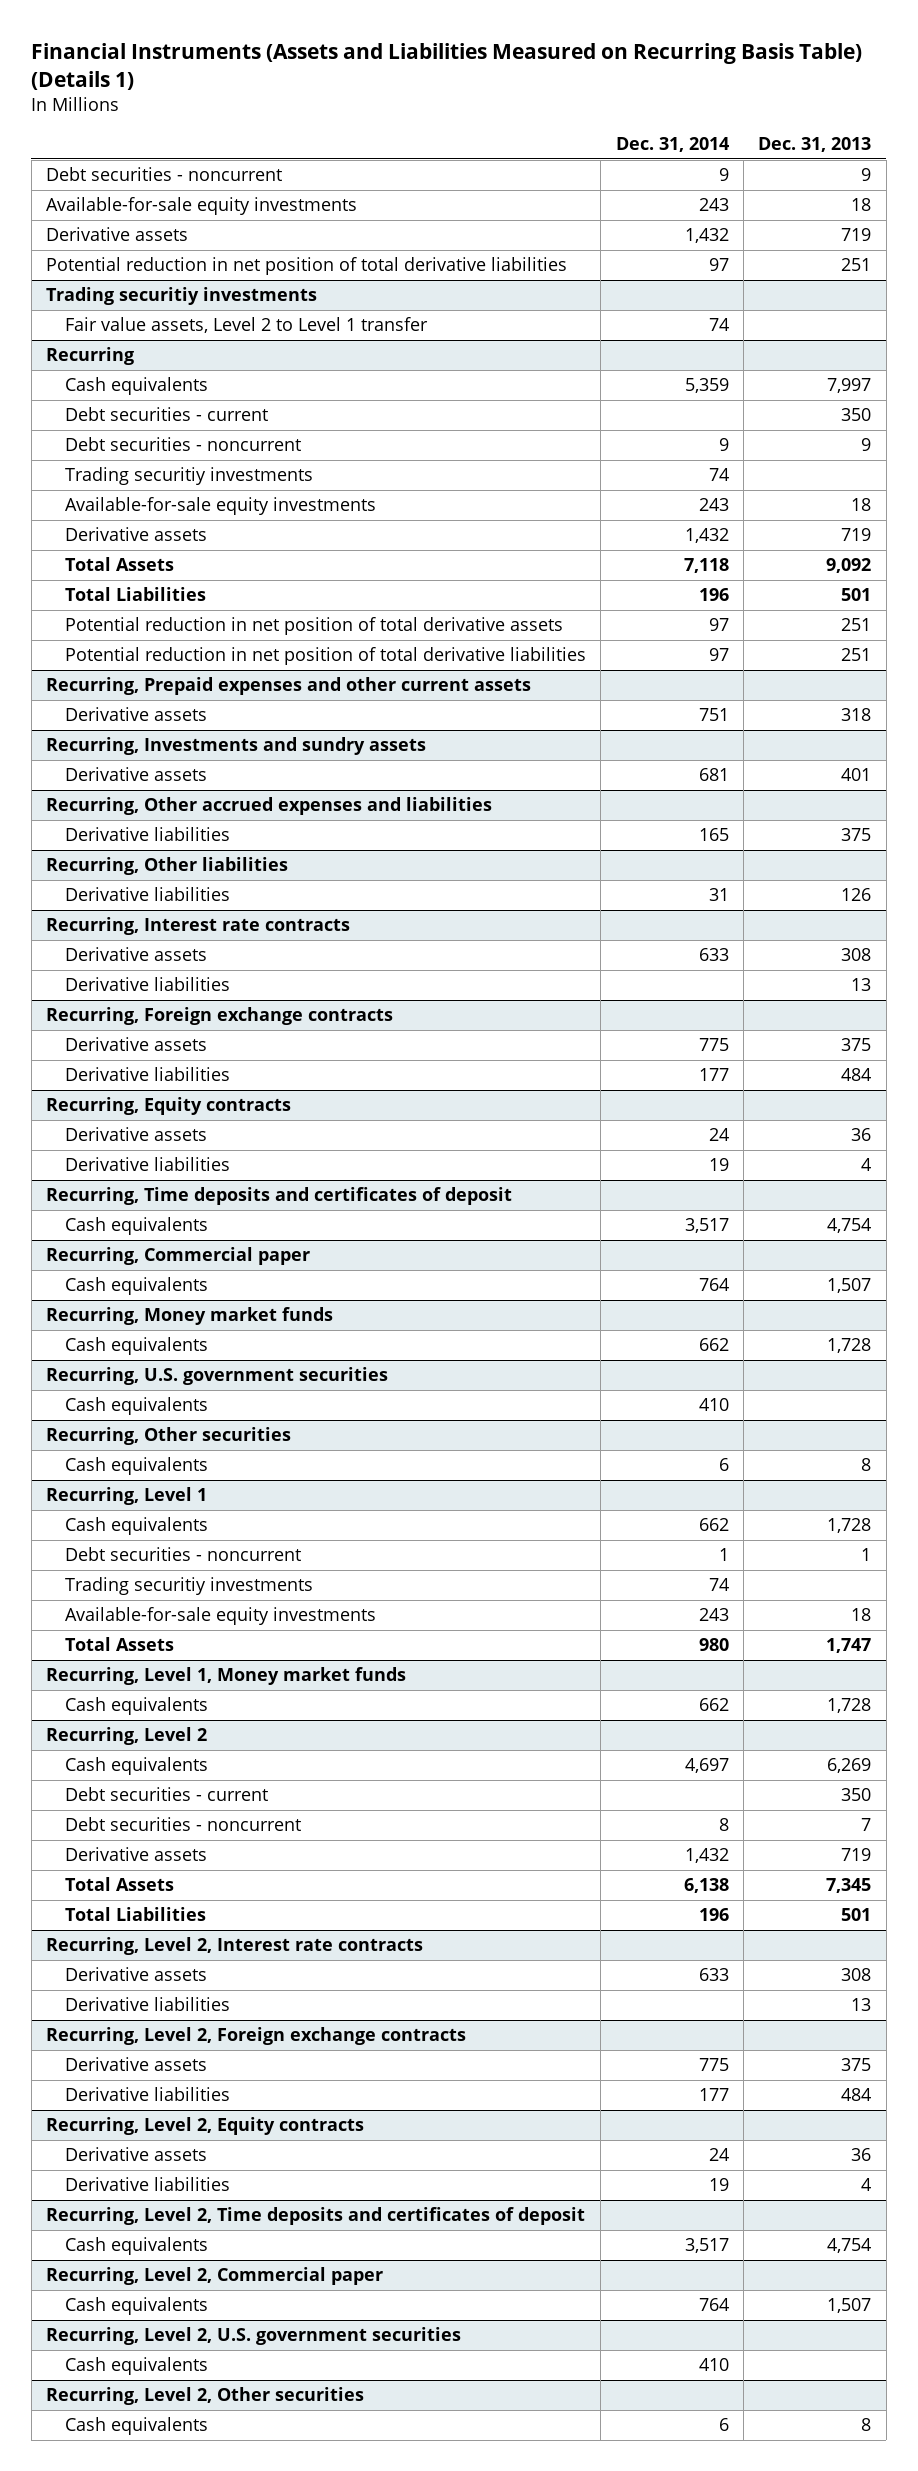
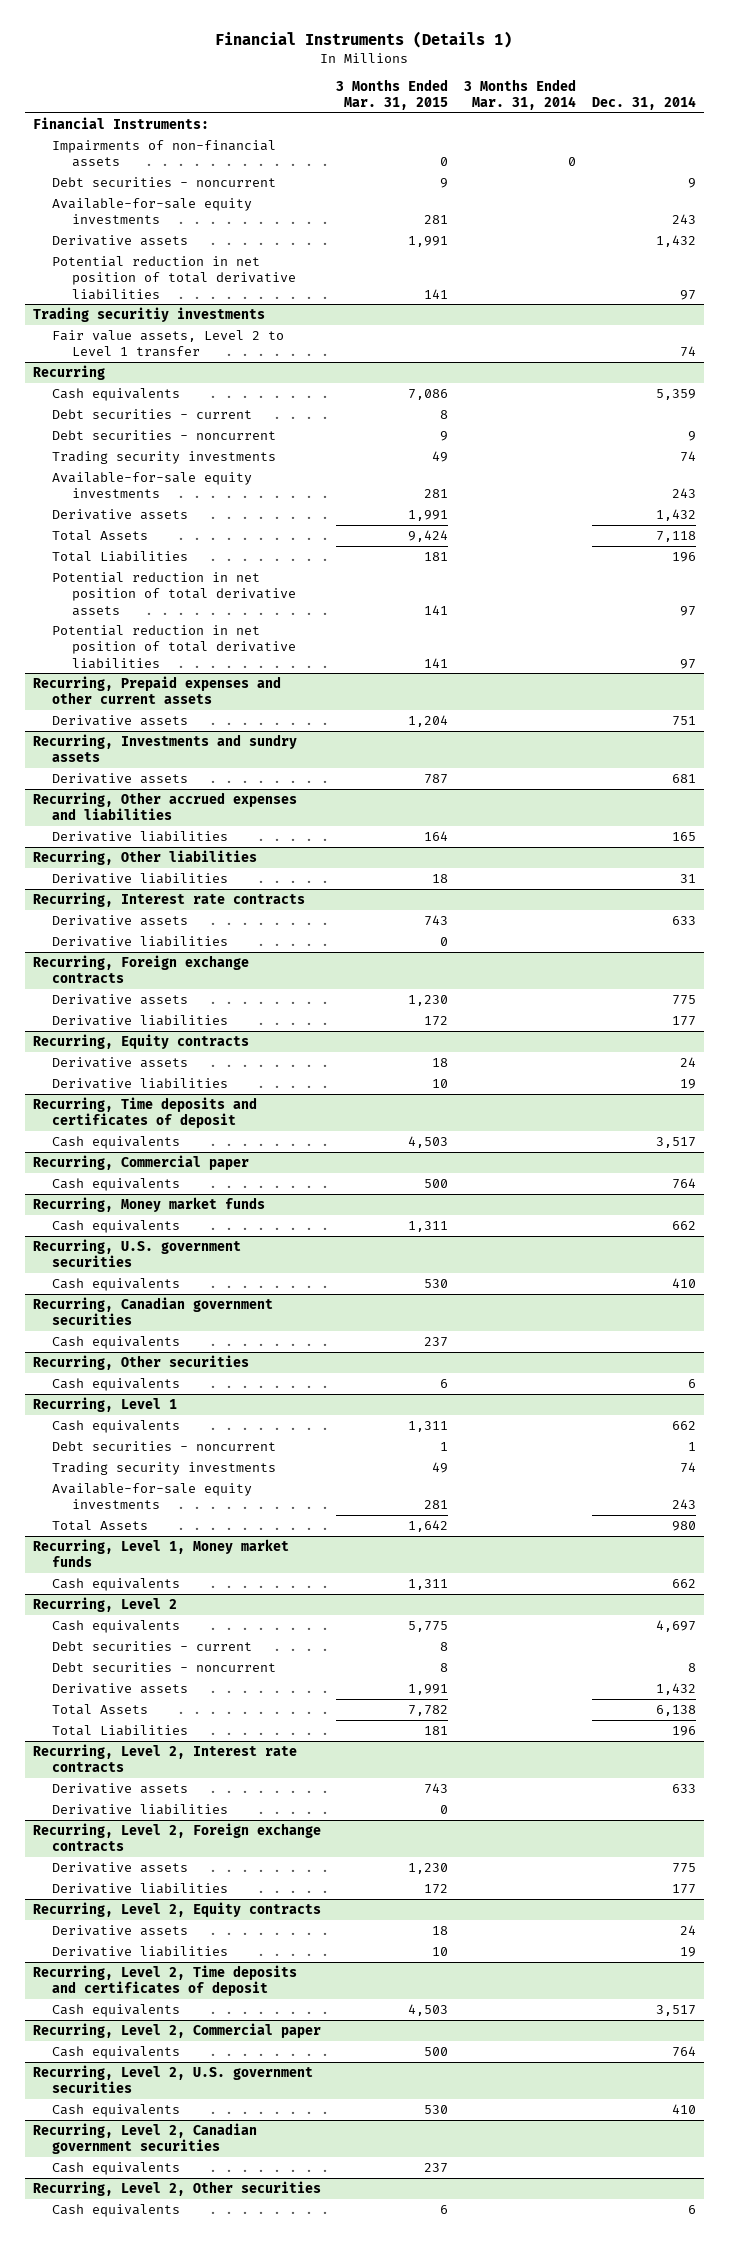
- Financial Instruments (Assets and Liabilities Measured on Recurring Basis Table) (Details 1)
+ Financial Instruments (Details 1)
- | Dec. 31, 2014 | Dec. 31, 2013
+ | 3 Months Ended Mar. 31, 2015 | 3 Months Ended Mar. 31, 2014 | Dec. 31, 2014
+ Financial Instruments:
+ Impairments of non-financial assets | 0 | 0 |
@ Recurring
- Trading securitiy investments | 74 |
+ Trading security investments | 49 | | 74
+ Recurring, Canadian government securities
+ Cash equivalents | 237 | |
@ Recurring, Level 1
- Trading securitiy investments | 74 |
+ Trading security investments | 49 | | 74
+ Recurring, Level 2, Canadian government securities
+ Cash equivalents | 237 | |

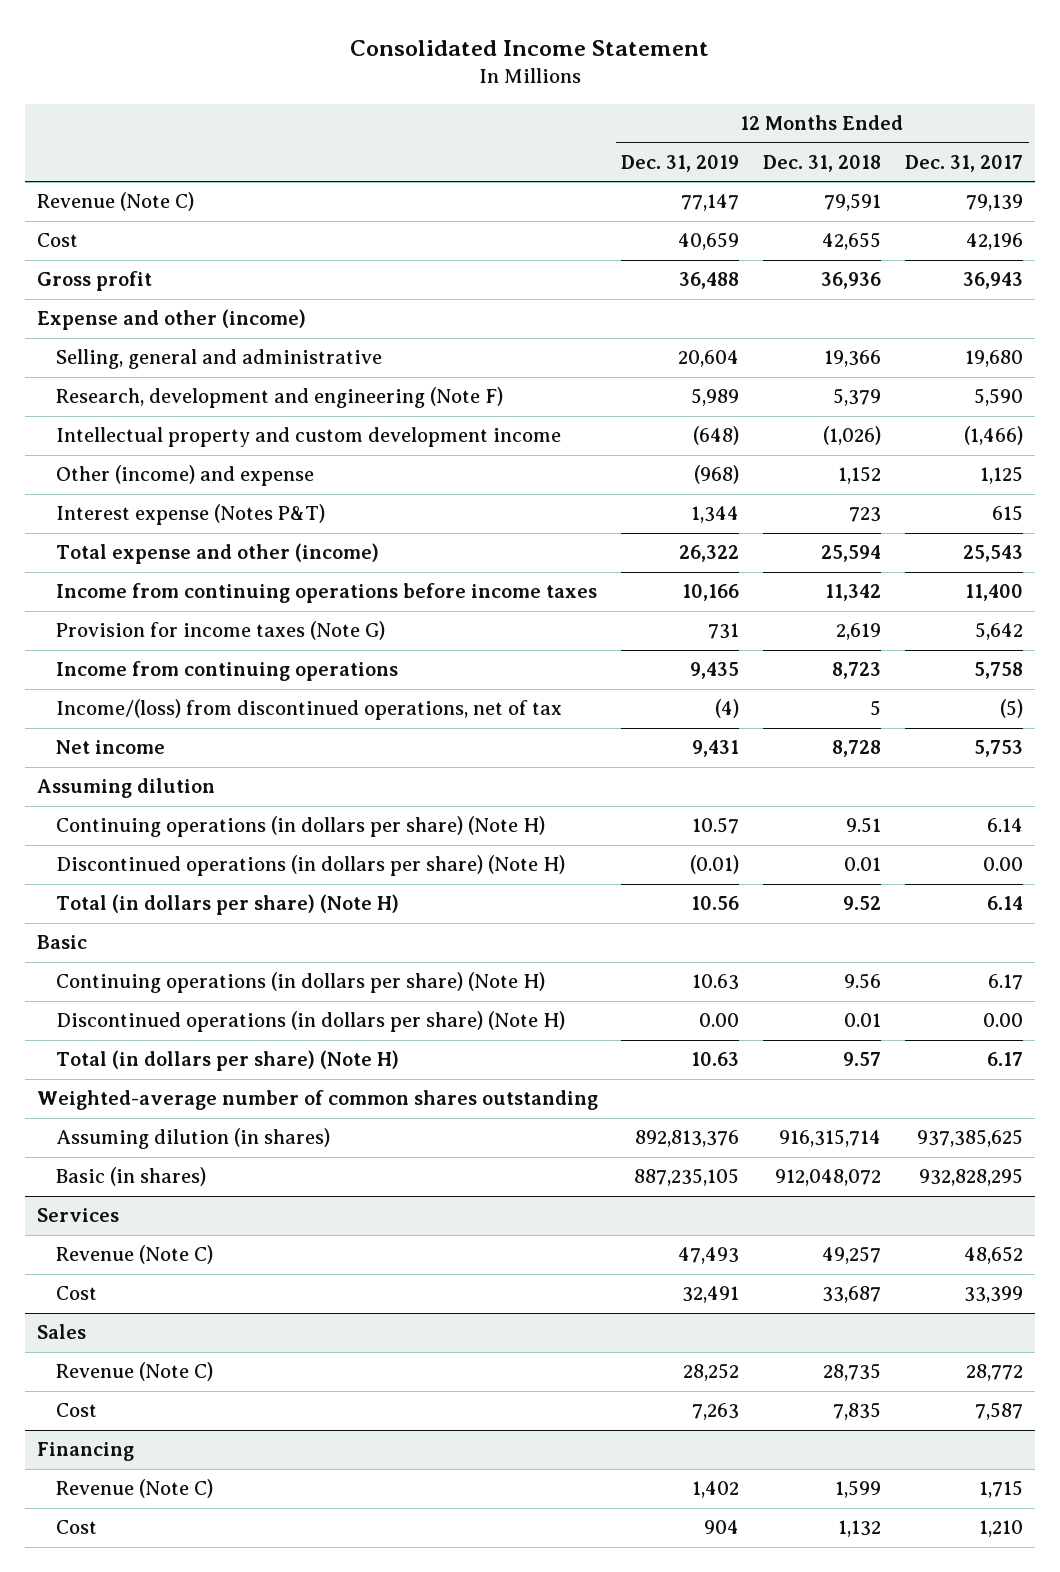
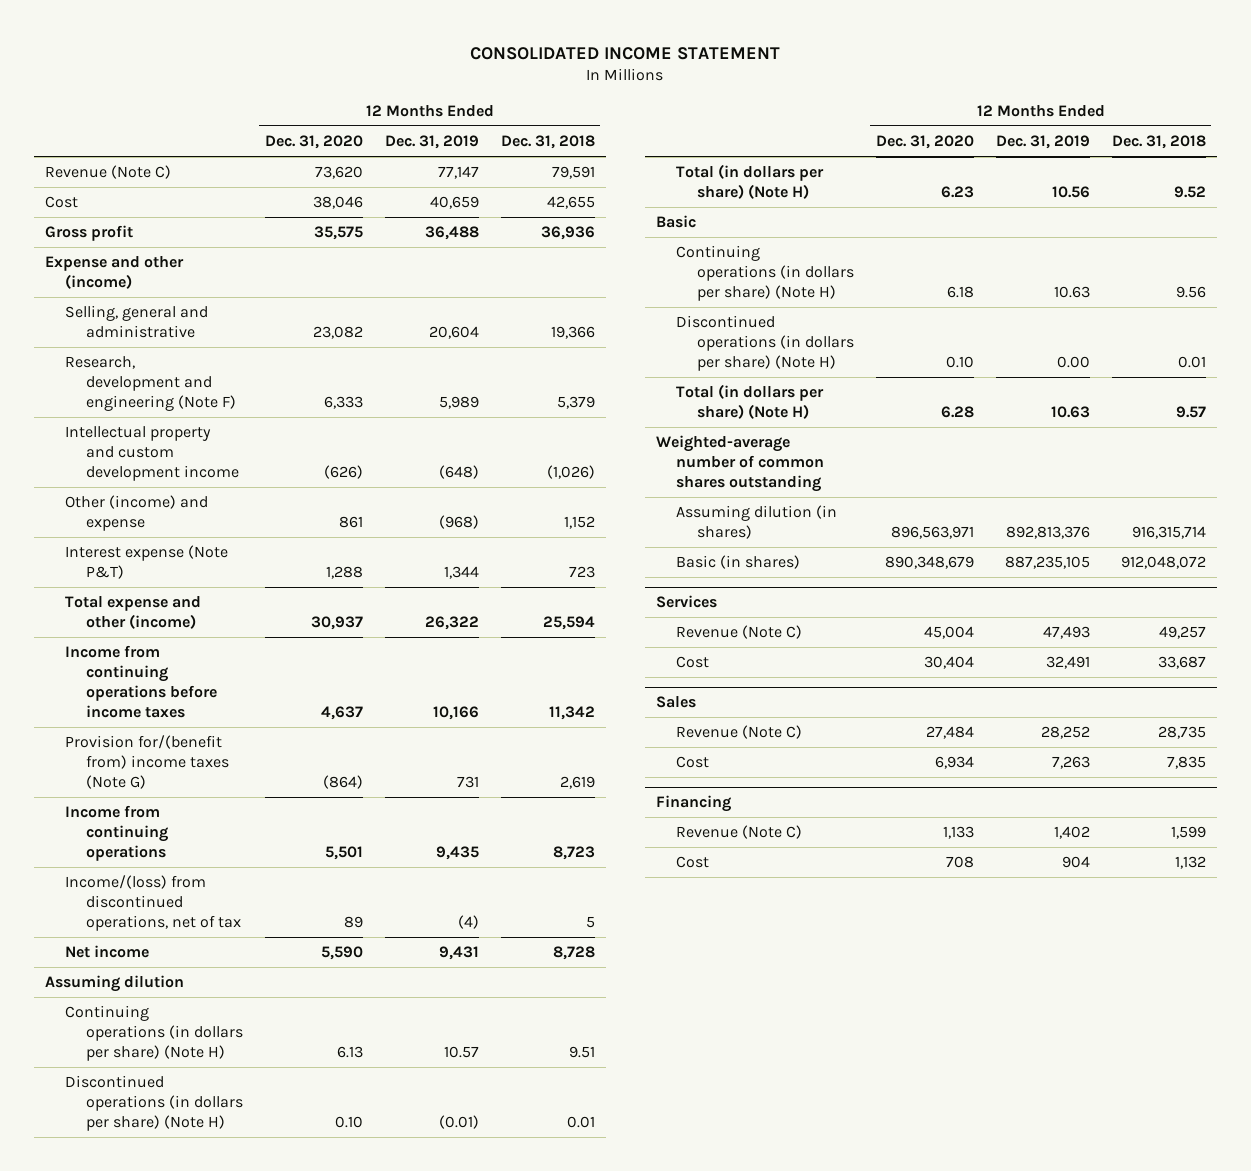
- Consolidated Income Statement
+ CONSOLIDATED INCOME STATEMENT
- | 12 Months Ended Dec. 31, 2019 | 12 Months Ended Dec. 31, 2018 | 12 Months Ended Dec. 31, 2017
+ | 12 Months Ended Dec. 31, 2020 | 12 Months Ended Dec. 31, 2019 | 12 Months Ended Dec. 31, 2018
- Interest expense (Notes P&T) | 1,344 | 723 | 615
+ Interest expense (Note P&T) | 1,288 | 1,344 | 723
- Provision for income taxes (Note G) | 731 | 2,619 | 5,642
+ Provision for/(benefit from) income taxes (Note G) | (864) | 731 | 2,619

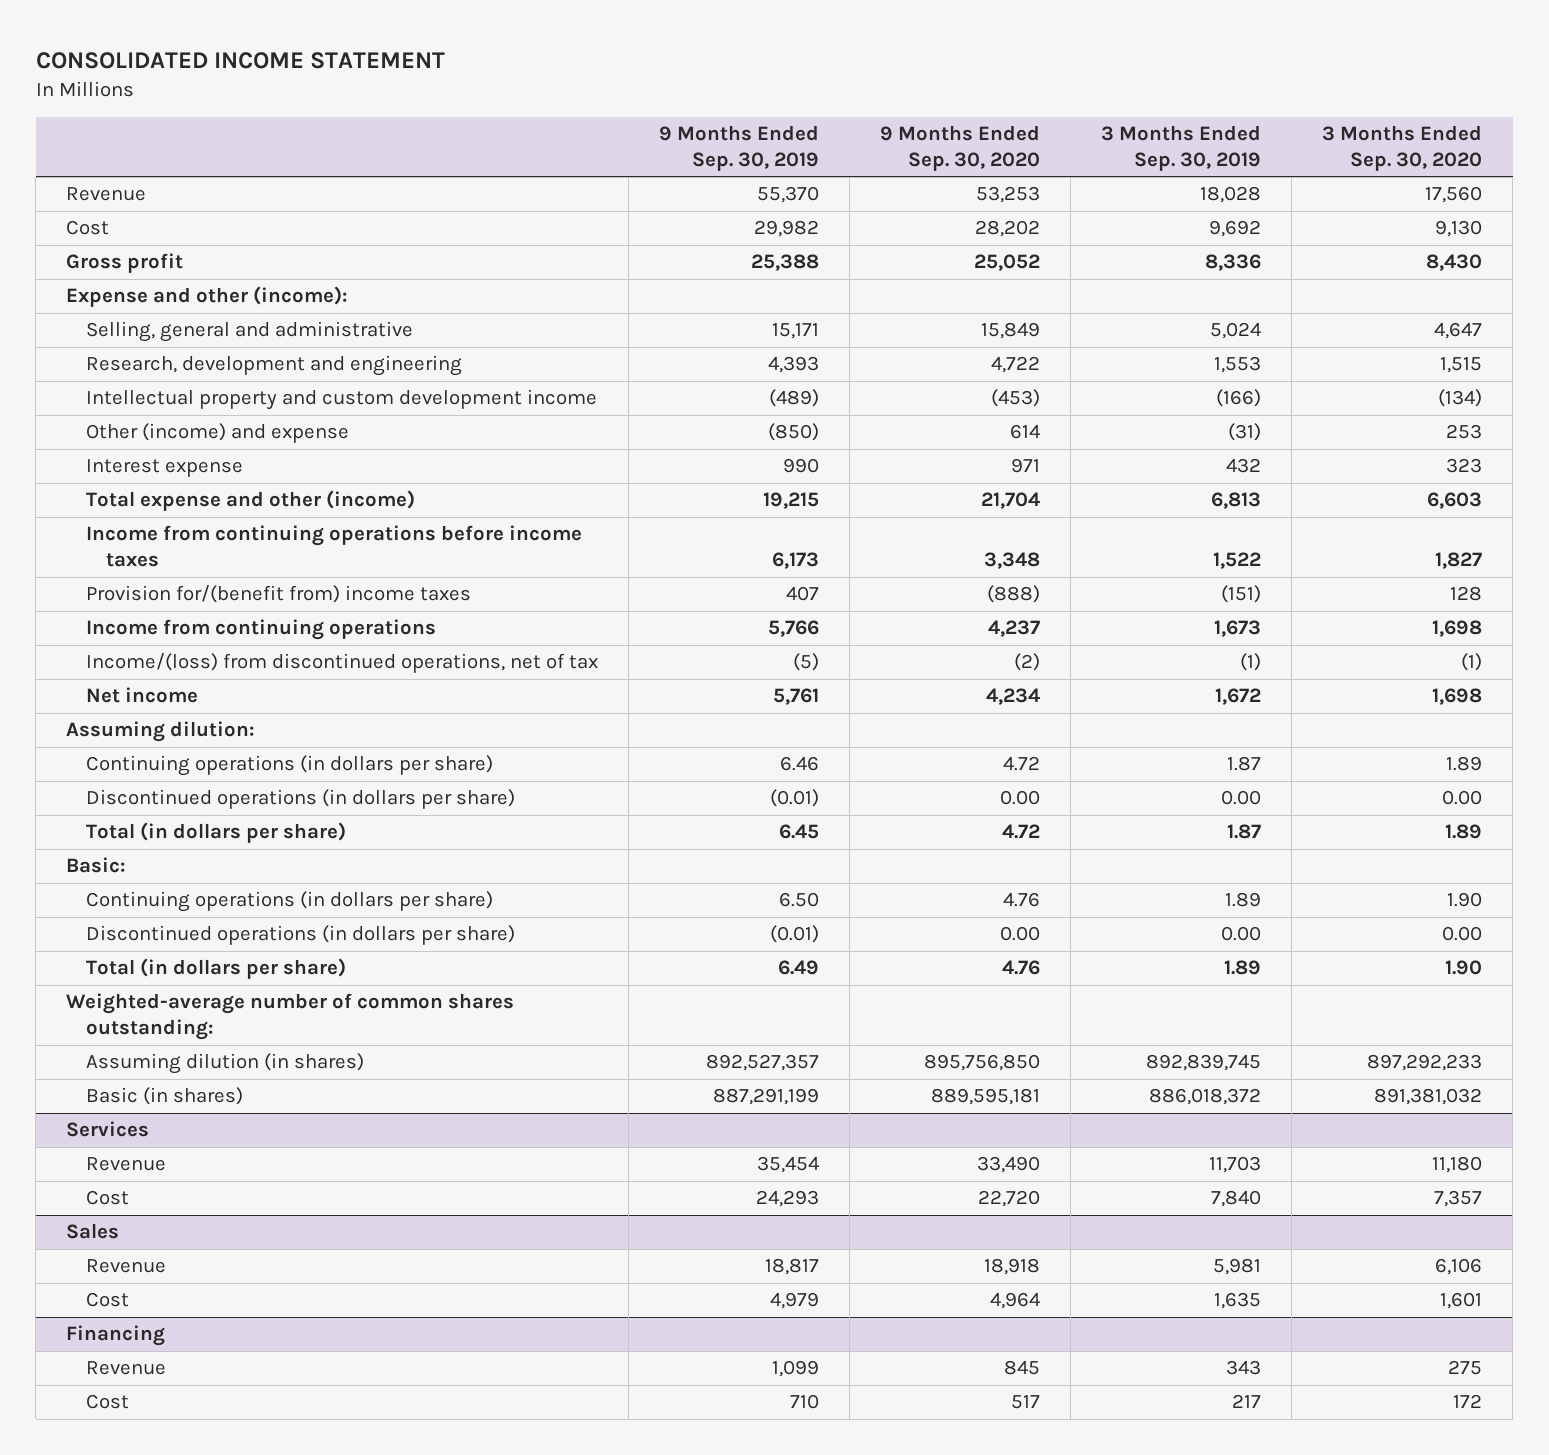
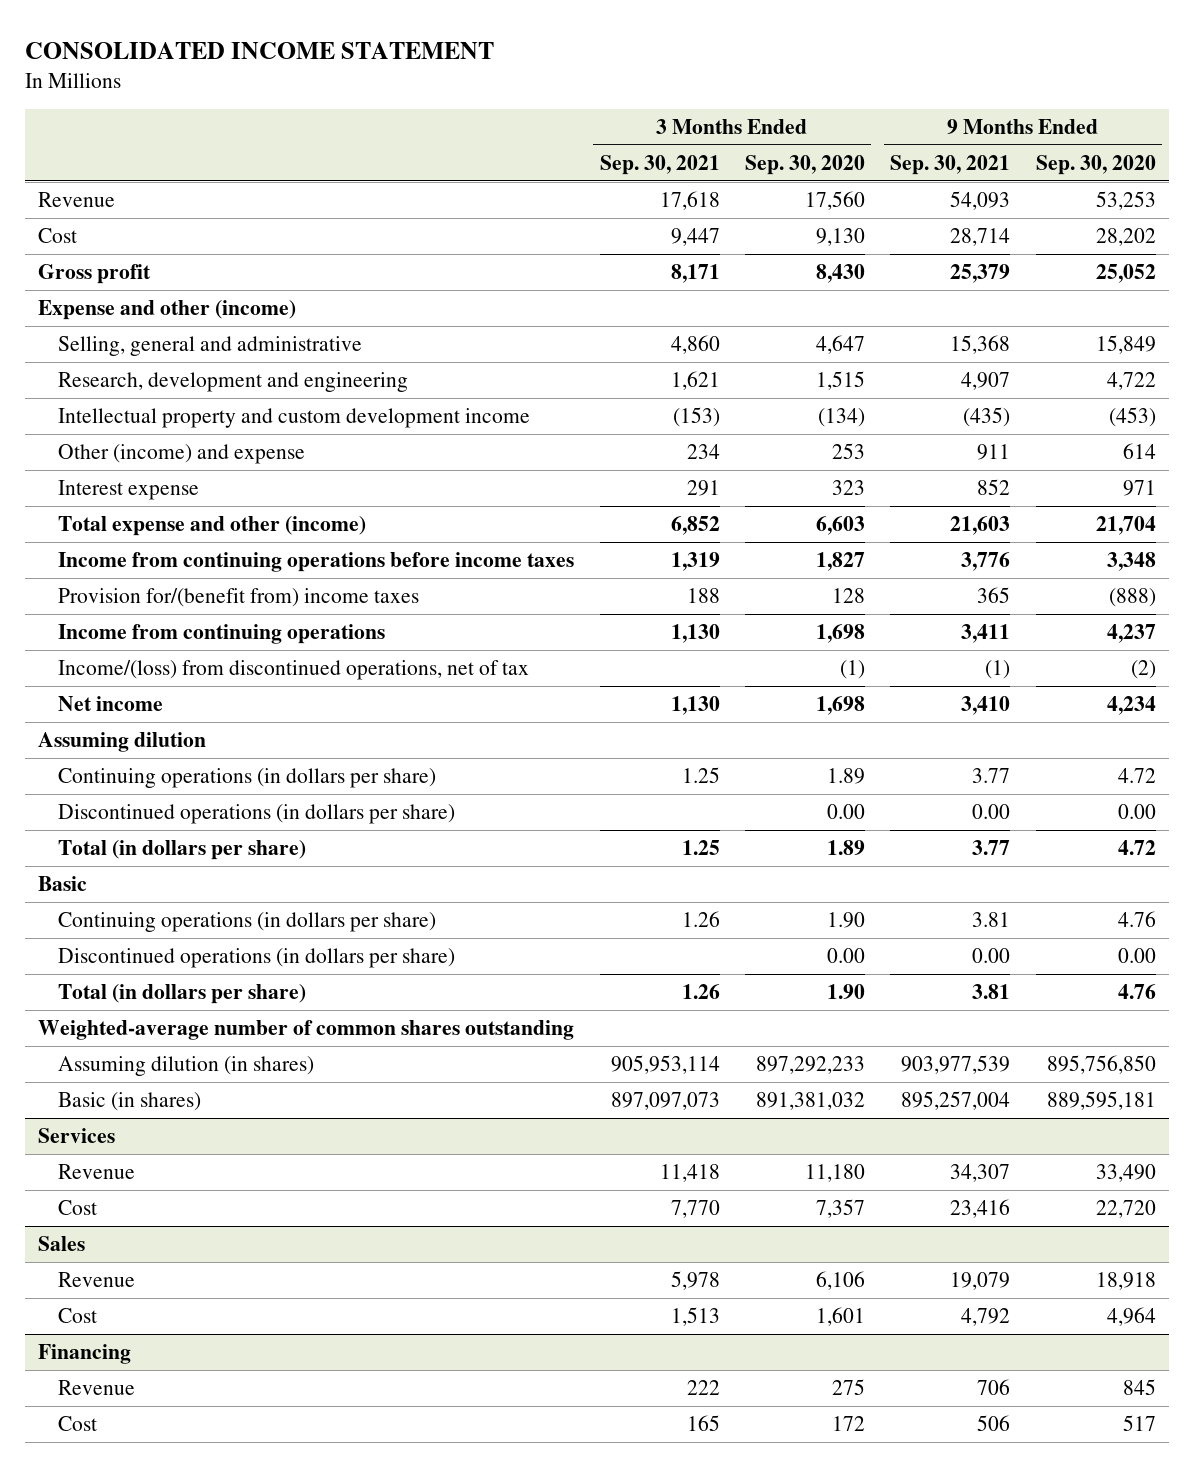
- | 9 Months Ended Sep. 30, 2019 | 9 Months Ended Sep. 30, 2020 | 3 Months Ended Sep. 30, 2019 | 3 Months Ended Sep. 30, 2020
+ | 3 Months Ended Sep. 30, 2021 | 3 Months Ended Sep. 30, 2020 | 9 Months Ended Sep. 30, 2021 | 9 Months Ended Sep. 30, 2020
- Expense and other (income):
+ Expense and other (income)
- Assuming dilution:
+ Assuming dilution
- Basic:
+ Basic
- Weighted-average number of common shares outstanding:
+ Weighted-average number of common shares outstanding

